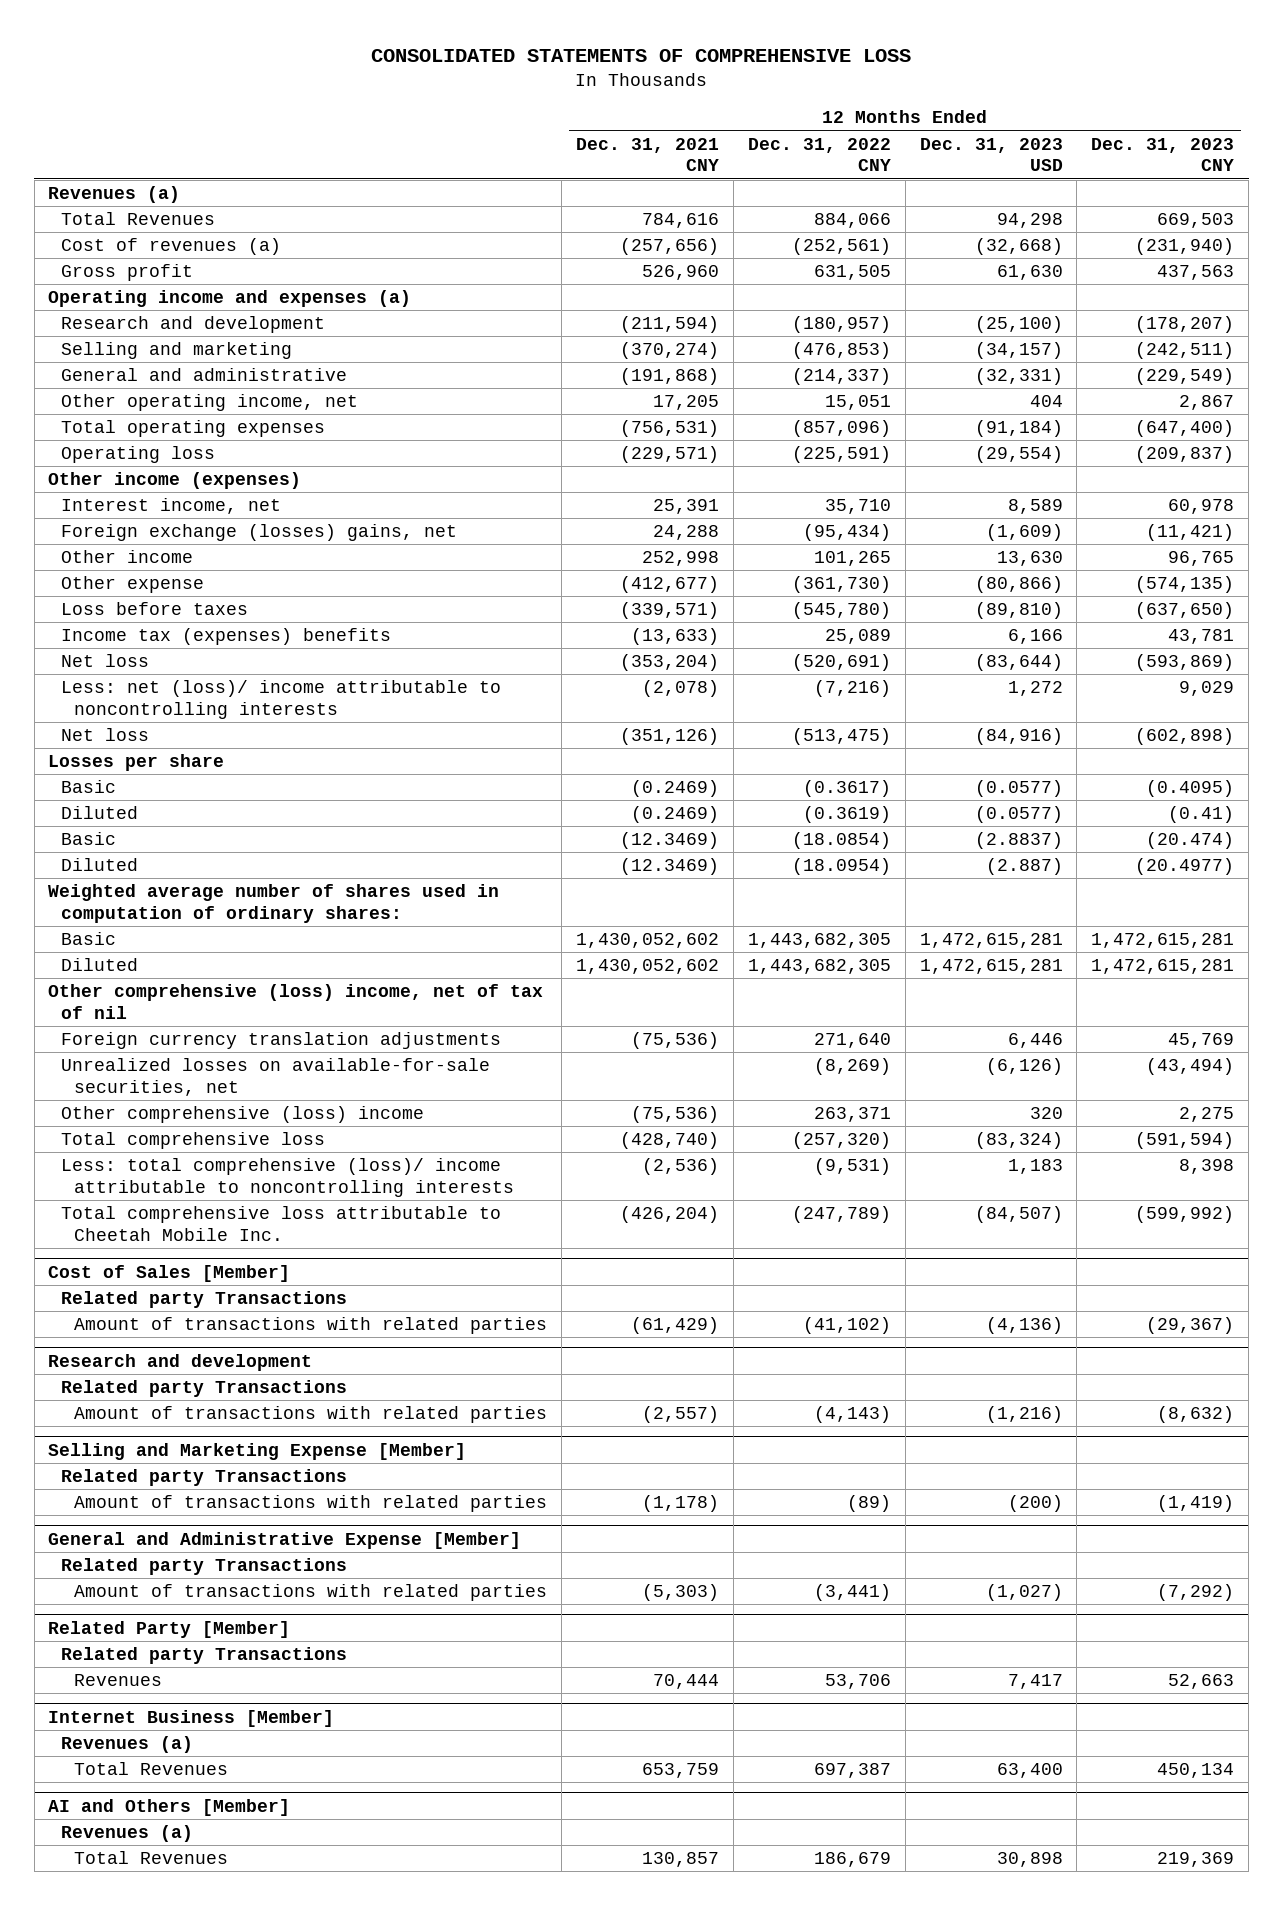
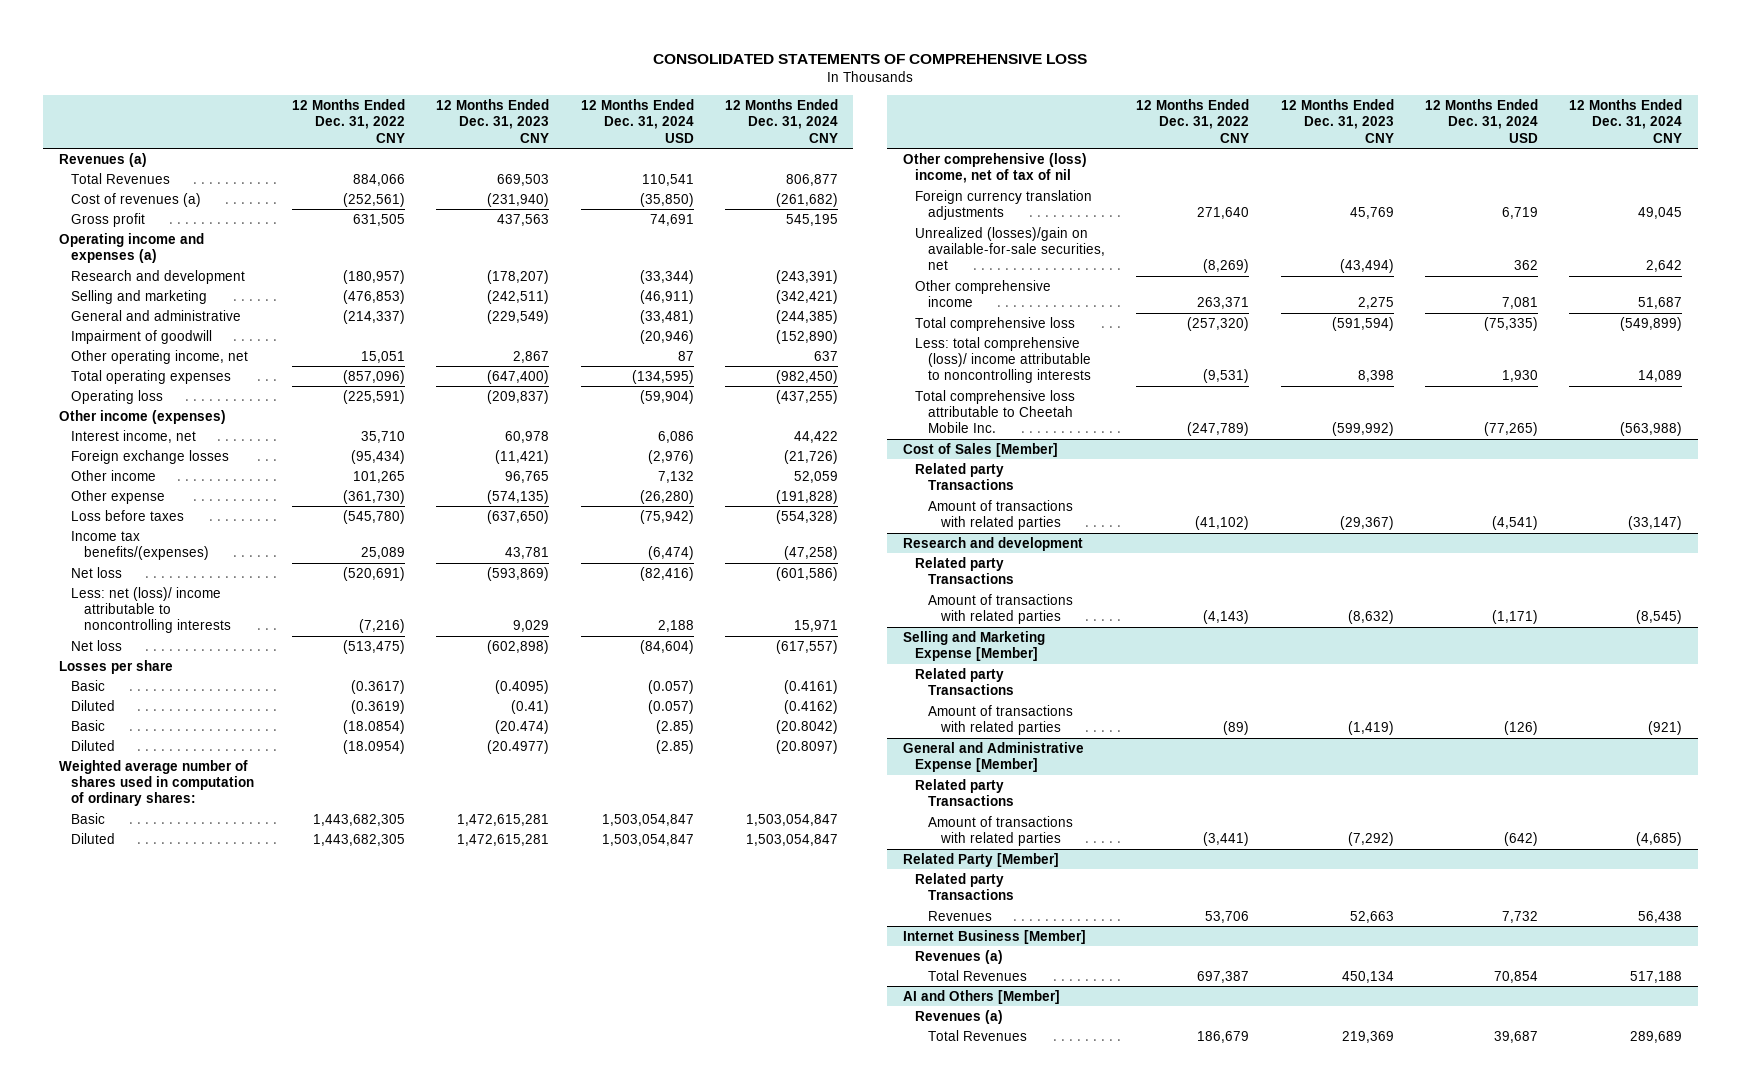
- | 12 Months Ended Dec. 31, 2021 CNY | 12 Months Ended Dec. 31, 2022 CNY | 12 Months Ended Dec. 31, 2023 USD | 12 Months Ended Dec. 31, 2023 CNY
+ | 12 Months Ended Dec. 31, 2022 CNY | 12 Months Ended Dec. 31, 2023 CNY | 12 Months Ended Dec. 31, 2024 USD | 12 Months Ended Dec. 31, 2024 CNY
+ Impairment of goodwill | | | (20,946) | (152,890)
- Foreign exchange (losses) gains, net | 24,288 | (95,434) | (1,609) | (11,421)
+ Foreign exchange losses | (95,434) | (11,421) | (2,976) | (21,726)
- Income tax (expenses) benefits | (13,633) | 25,089 | 6,166 | 43,781
+ Income tax benefits/(expenses) | 25,089 | 43,781 | (6,474) | (47,258)
- Unrealized losses on available-for-sale securities, net | | (8,269) | (6,126) | (43,494)
- Other comprehensive (loss) income | (75,536) | 263,371 | 320 | 2,275
+ Unrealized (losses)/gain on available-for-sale securities, net | (8,269) | (43,494) | 362 | 2,642
+ Other comprehensive income | 263,371 | 2,275 | 7,081 | 51,687

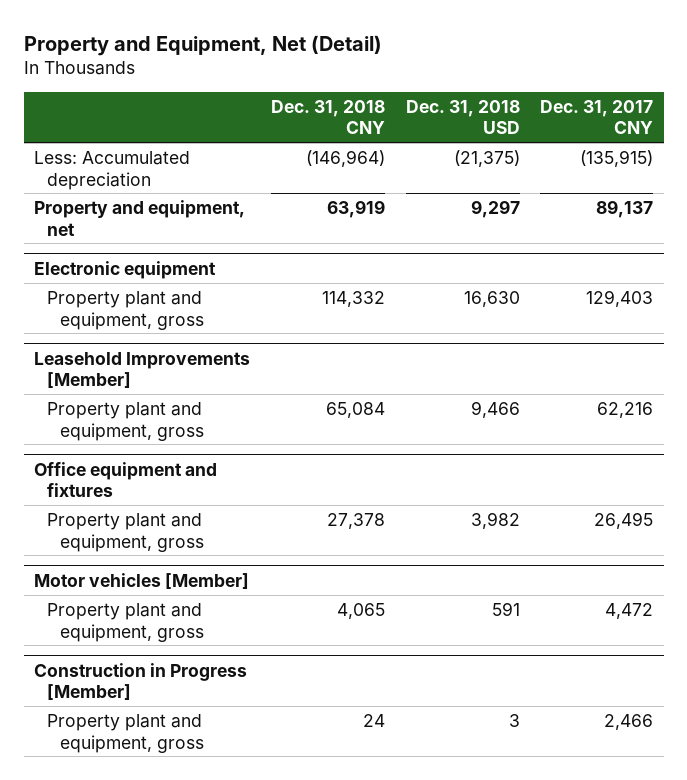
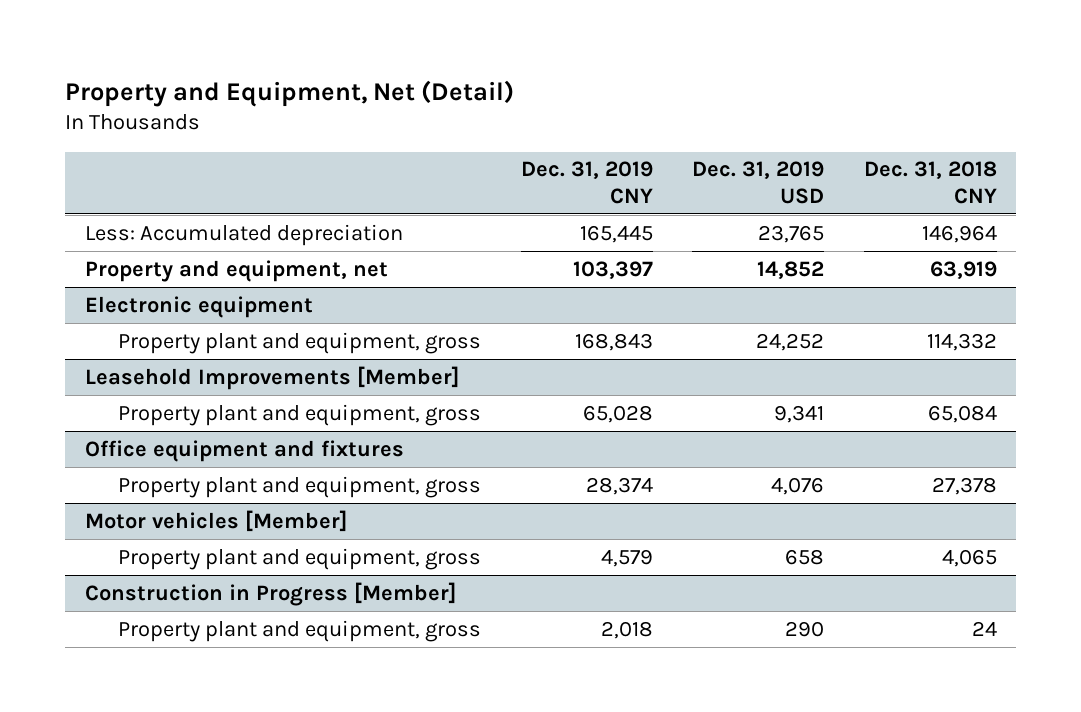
- | Dec. 31, 2018 CNY | Dec. 31, 2018 USD | Dec. 31, 2017 CNY
+ | Dec. 31, 2019 CNY | Dec. 31, 2019 USD | Dec. 31, 2018 CNY
- Less: Accumulated depreciation | (146,964) | (21,375) | (135,915)
+ Less: Accumulated depreciation | 165,445 | 23,765 | 146,964

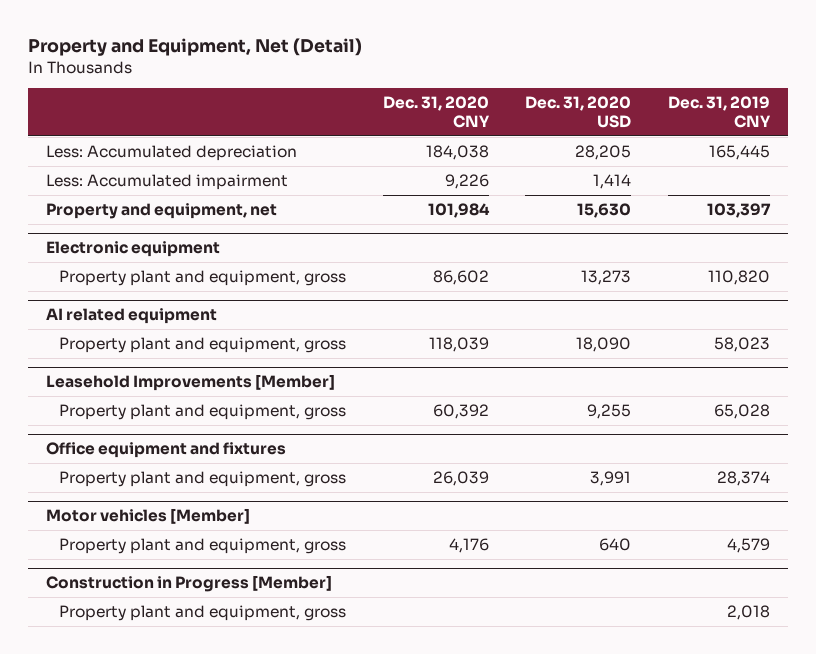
- | Dec. 31, 2019 CNY | Dec. 31, 2019 USD | Dec. 31, 2018 CNY
+ | Dec. 31, 2020 CNY | Dec. 31, 2020 USD | Dec. 31, 2019 CNY
+ Less: Accumulated impairment | 9,226 | 1,414 |
@ Electronic equipment
- Property plant and equipment, gross | 168,843 | 24,252 | 114,332
+ Property plant and equipment, gross | 86,602 | 13,273 | 110,820
+ AI related equipment
+ Property plant and equipment, gross | 118,039 | 18,090 | 58,023

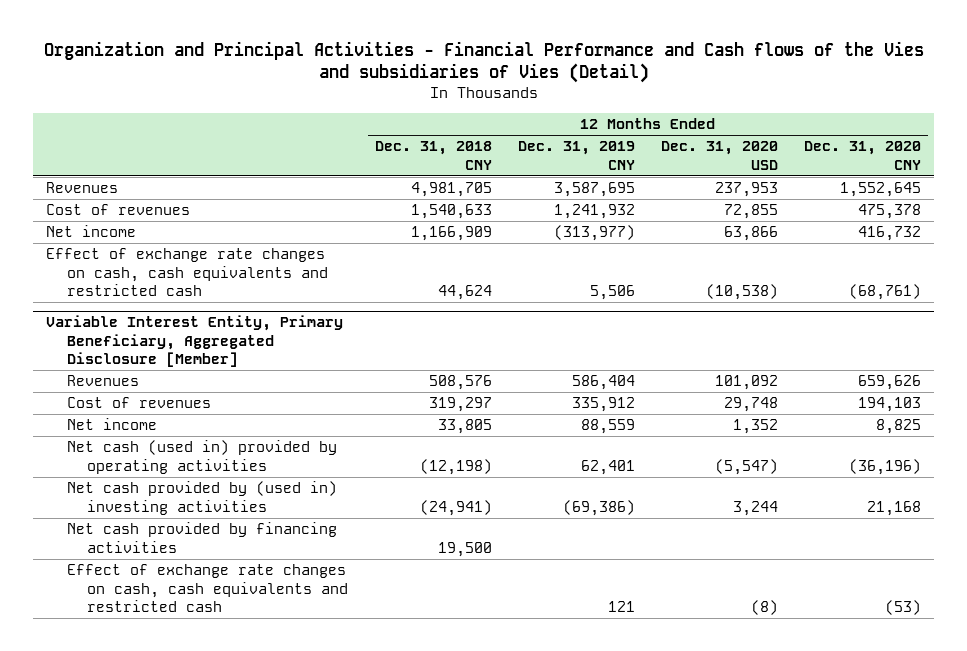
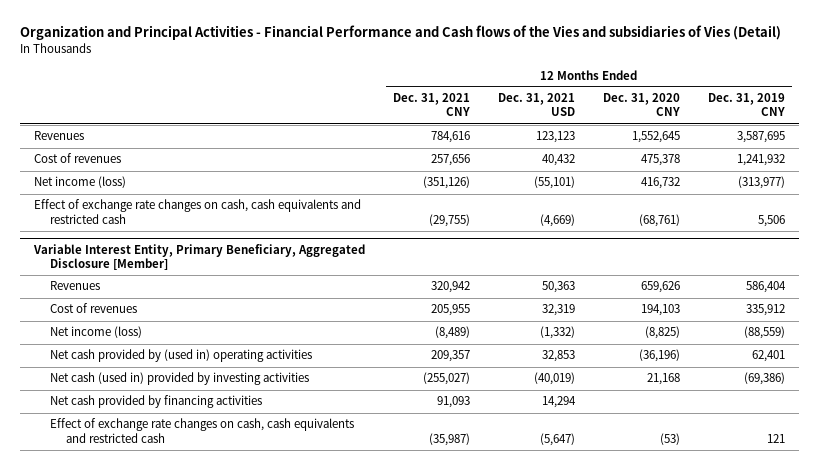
- | 12 Months Ended Dec. 31, 2018 CNY | 12 Months Ended Dec. 31, 2019 CNY | 12 Months Ended Dec. 31, 2020 USD | 12 Months Ended Dec. 31, 2020 CNY
+ | 12 Months Ended Dec. 31, 2021 CNY | 12 Months Ended Dec. 31, 2021 USD | 12 Months Ended Dec. 31, 2020 CNY | 12 Months Ended Dec. 31, 2019 CNY
- Net income | 1,166,909 | (313,977) | 63,866 | 416,732
+ Net income (loss) | (351,126) | (55,101) | 416,732 | (313,977)
@ Variable Interest Entity, Primary Beneficiary, Aggregated Disclosure [Member]
- Net income | 33,805 | 88,559 | 1,352 | 8,825
- Net cash (used in) provided by operating activities | (12,198) | 62,401 | (5,547) | (36,196)
- Net cash provided by (used in) investing activities | (24,941) | (69,386) | 3,244 | 21,168
+ Net income (loss) | (8,489) | (1,332) | (8,825) | (88,559)
+ Net cash provided by (used in) operating activities | 209,357 | 32,853 | (36,196) | 62,401
+ Net cash (used in) provided by investing activities | (255,027) | (40,019) | 21,168 | (69,386)

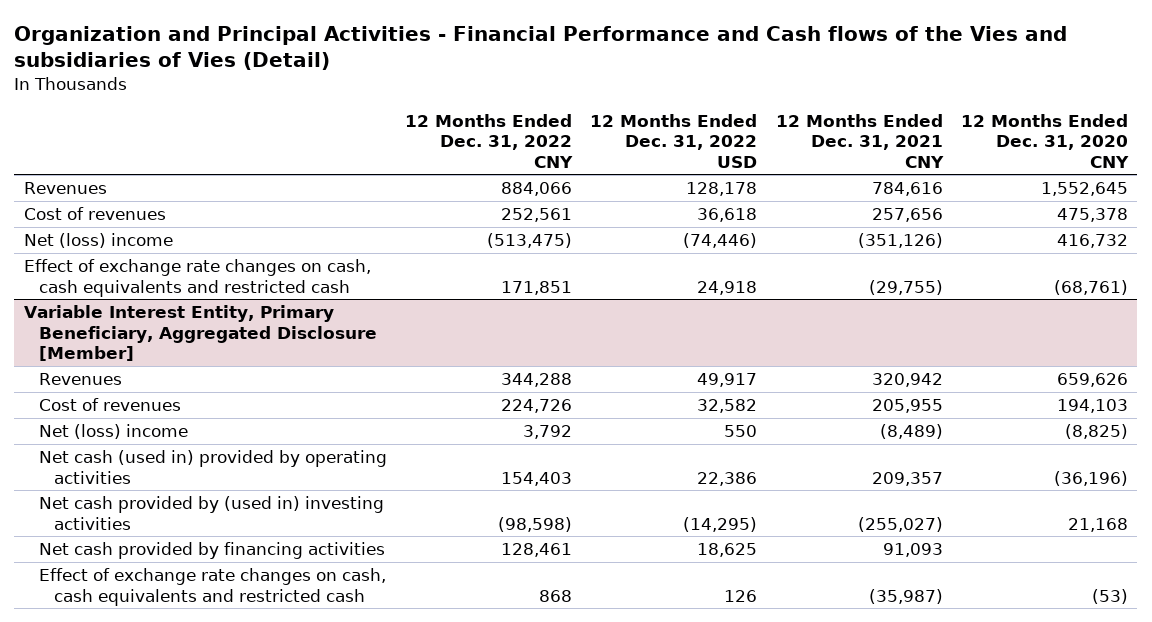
- | 12 Months Ended Dec. 31, 2021 CNY | 12 Months Ended Dec. 31, 2021 USD | 12 Months Ended Dec. 31, 2020 CNY | 12 Months Ended Dec. 31, 2019 CNY
+ | 12 Months Ended Dec. 31, 2022 CNY | 12 Months Ended Dec. 31, 2022 USD | 12 Months Ended Dec. 31, 2021 CNY | 12 Months Ended Dec. 31, 2020 CNY
- Net income (loss) | (351,126) | (55,101) | 416,732 | (313,977)
+ Net (loss) income | (513,475) | (74,446) | (351,126) | 416,732
@ Variable Interest Entity, Primary Beneficiary, Aggregated Disclosure [Member]
- Net income (loss) | (8,489) | (1,332) | (8,825) | (88,559)
- Net cash provided by (used in) operating activities | 209,357 | 32,853 | (36,196) | 62,401
- Net cash (used in) provided by investing activities | (255,027) | (40,019) | 21,168 | (69,386)
+ Net (loss) income | 3,792 | 550 | (8,489) | (8,825)
+ Net cash (used in) provided by operating activities | 154,403 | 22,386 | 209,357 | (36,196)
+ Net cash provided by (used in) investing activities | (98,598) | (14,295) | (255,027) | 21,168

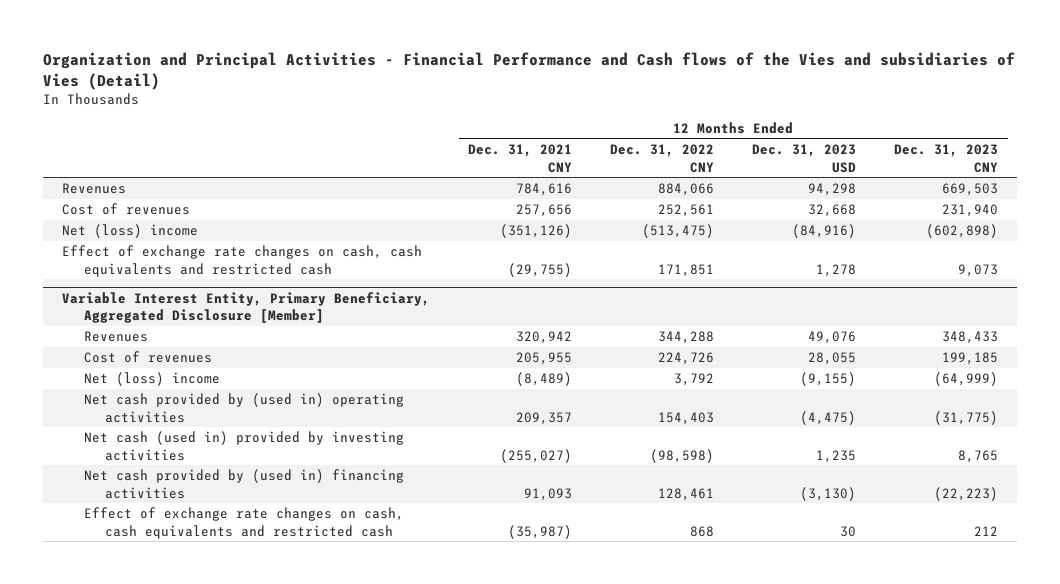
- | 12 Months Ended Dec. 31, 2022 CNY | 12 Months Ended Dec. 31, 2022 USD | 12 Months Ended Dec. 31, 2021 CNY | 12 Months Ended Dec. 31, 2020 CNY
+ | 12 Months Ended Dec. 31, 2021 CNY | 12 Months Ended Dec. 31, 2022 CNY | 12 Months Ended Dec. 31, 2023 USD | 12 Months Ended Dec. 31, 2023 CNY
@ Variable Interest Entity, Primary Beneficiary, Aggregated Disclosure [Member]
- Net cash (used in) provided by operating activities | 154,403 | 22,386 | 209,357 | (36,196)
- Net cash provided by (used in) investing activities | (98,598) | (14,295) | (255,027) | 21,168
- Net cash provided by financing activities | 128,461 | 18,625 | 91,093 |
+ Net cash provided by (used in) operating activities | 209,357 | 154,403 | (4,475) | (31,775)
+ Net cash (used in) provided by investing activities | (255,027) | (98,598) | 1,235 | 8,765
+ Net cash provided by (used in) financing activities | 91,093 | 128,461 | (3,130) | (22,223)

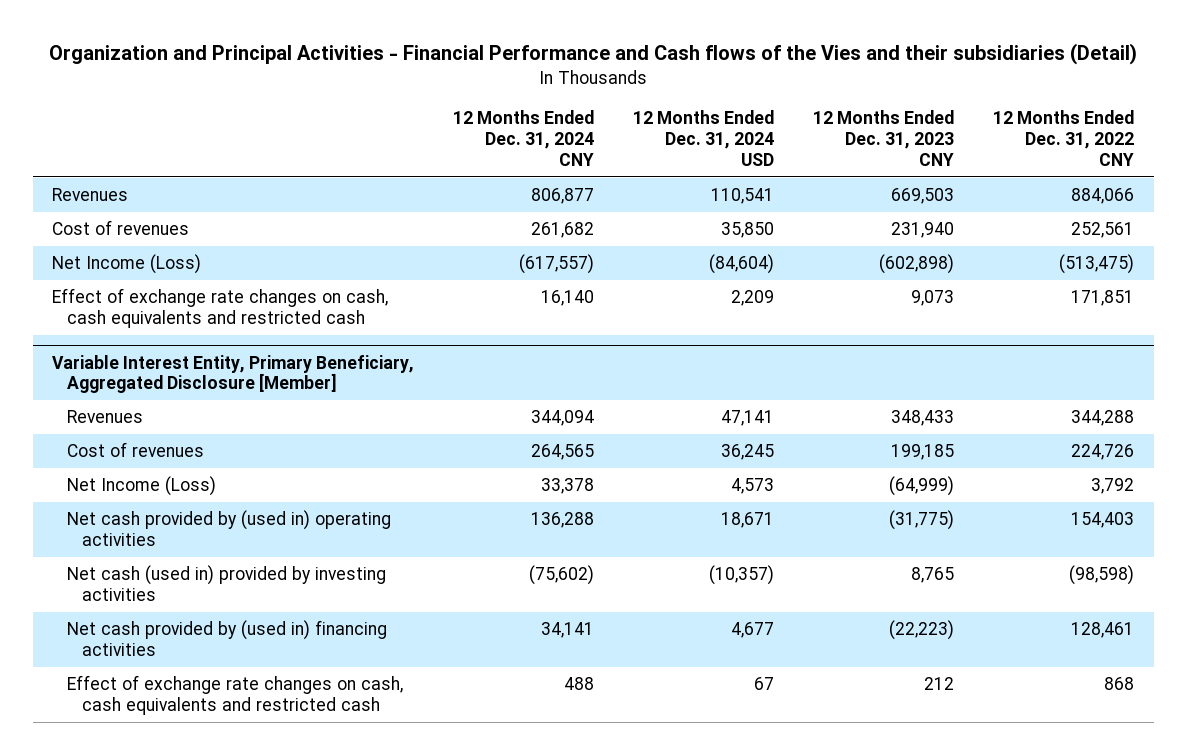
- Organization and Principal Activities - Financial Performance and Cash flows of the Vies and subsidiaries of Vies (Detail)
+ Organization and Principal Activities - Financial Performance and Cash flows of the Vies and their subsidiaries (Detail)
- | 12 Months Ended Dec. 31, 2021 CNY | 12 Months Ended Dec. 31, 2022 CNY | 12 Months Ended Dec. 31, 2023 USD | 12 Months Ended Dec. 31, 2023 CNY
+ | 12 Months Ended Dec. 31, 2024 CNY | 12 Months Ended Dec. 31, 2024 USD | 12 Months Ended Dec. 31, 2023 CNY | 12 Months Ended Dec. 31, 2022 CNY
- Net (loss) income | (351,126) | (513,475) | (84,916) | (602,898)
+ Net Income (Loss) | (617,557) | (84,604) | (602,898) | (513,475)
@ Variable Interest Entity, Primary Beneficiary, Aggregated Disclosure [Member]
- Net (loss) income | (8,489) | 3,792 | (9,155) | (64,999)
+ Net Income (Loss) | 33,378 | 4,573 | (64,999) | 3,792

